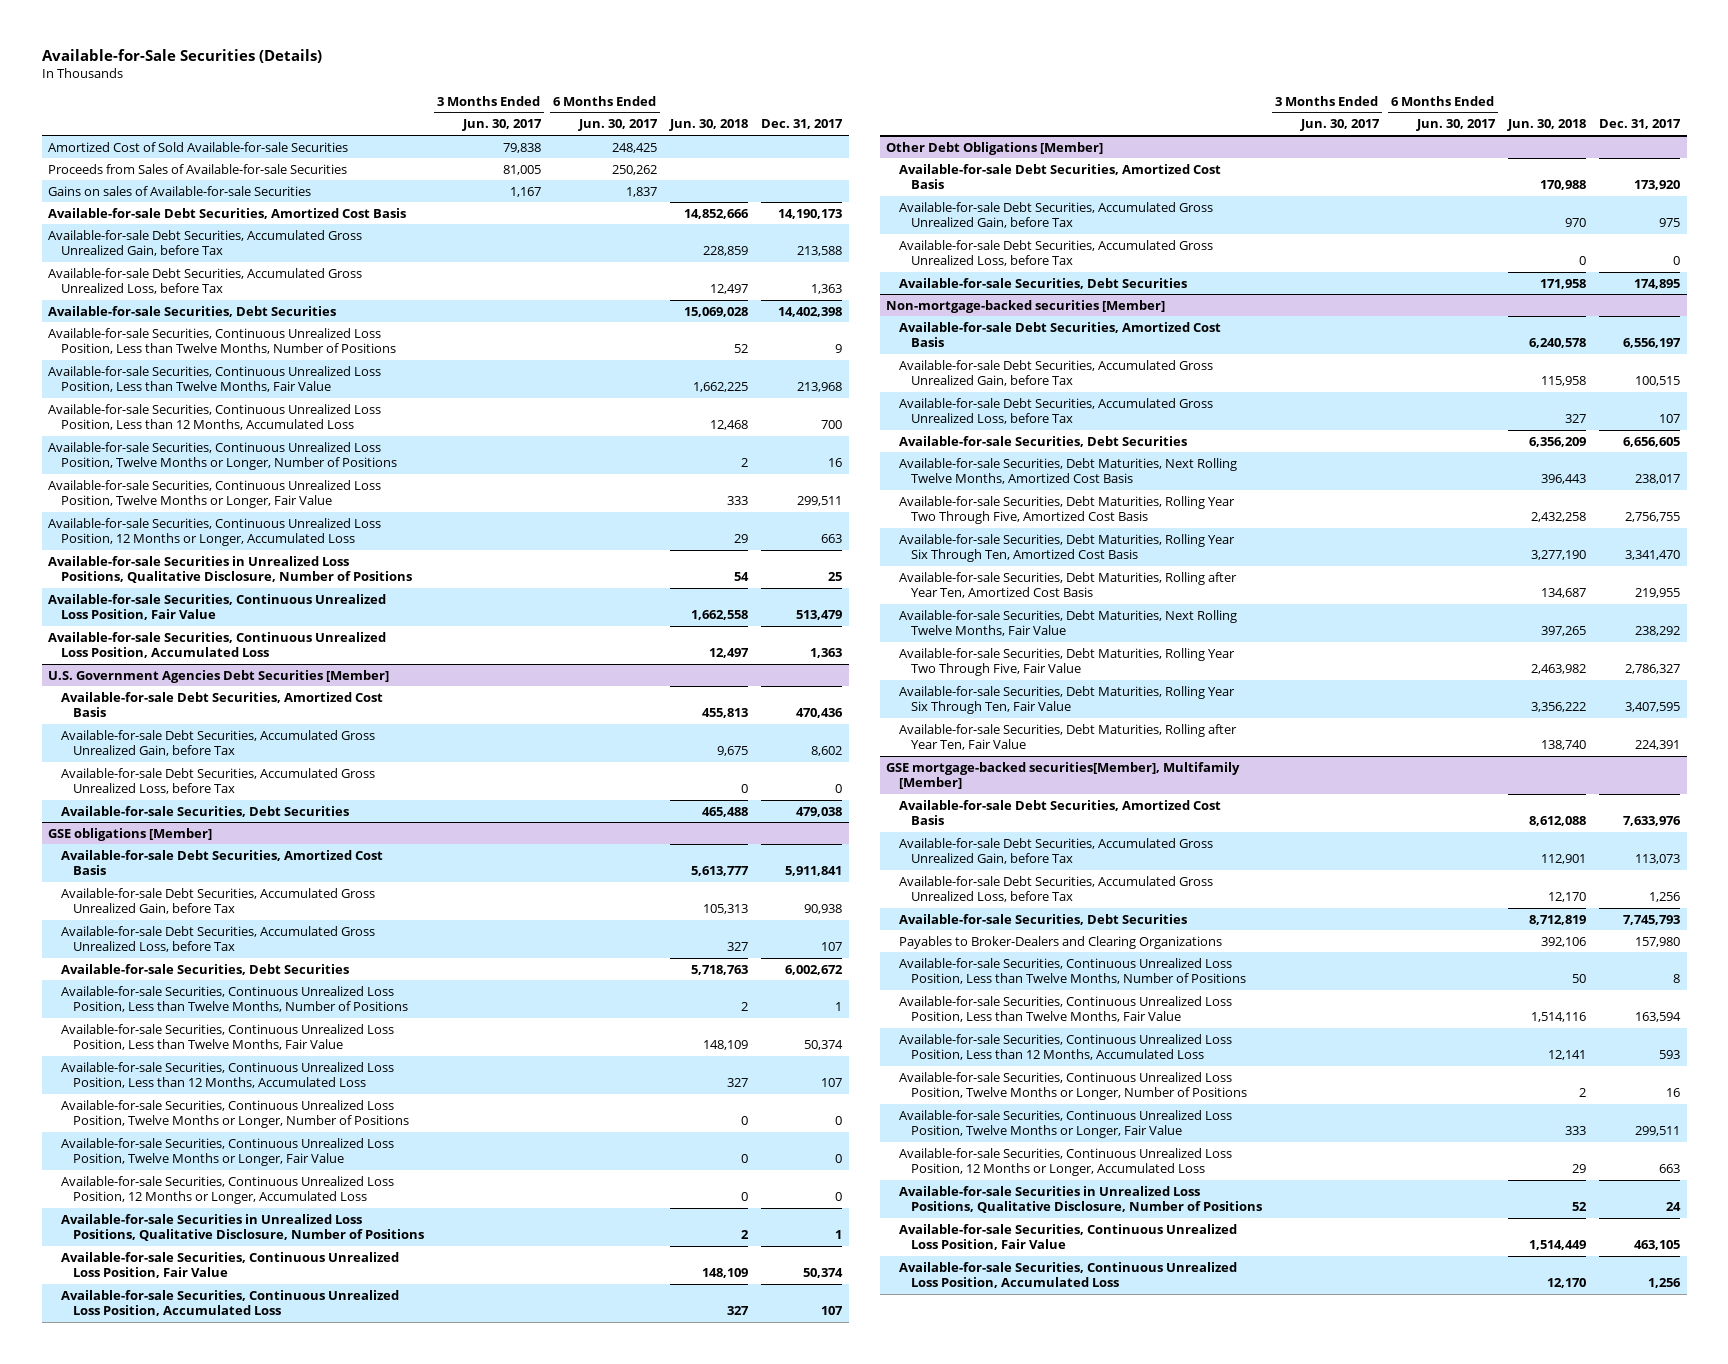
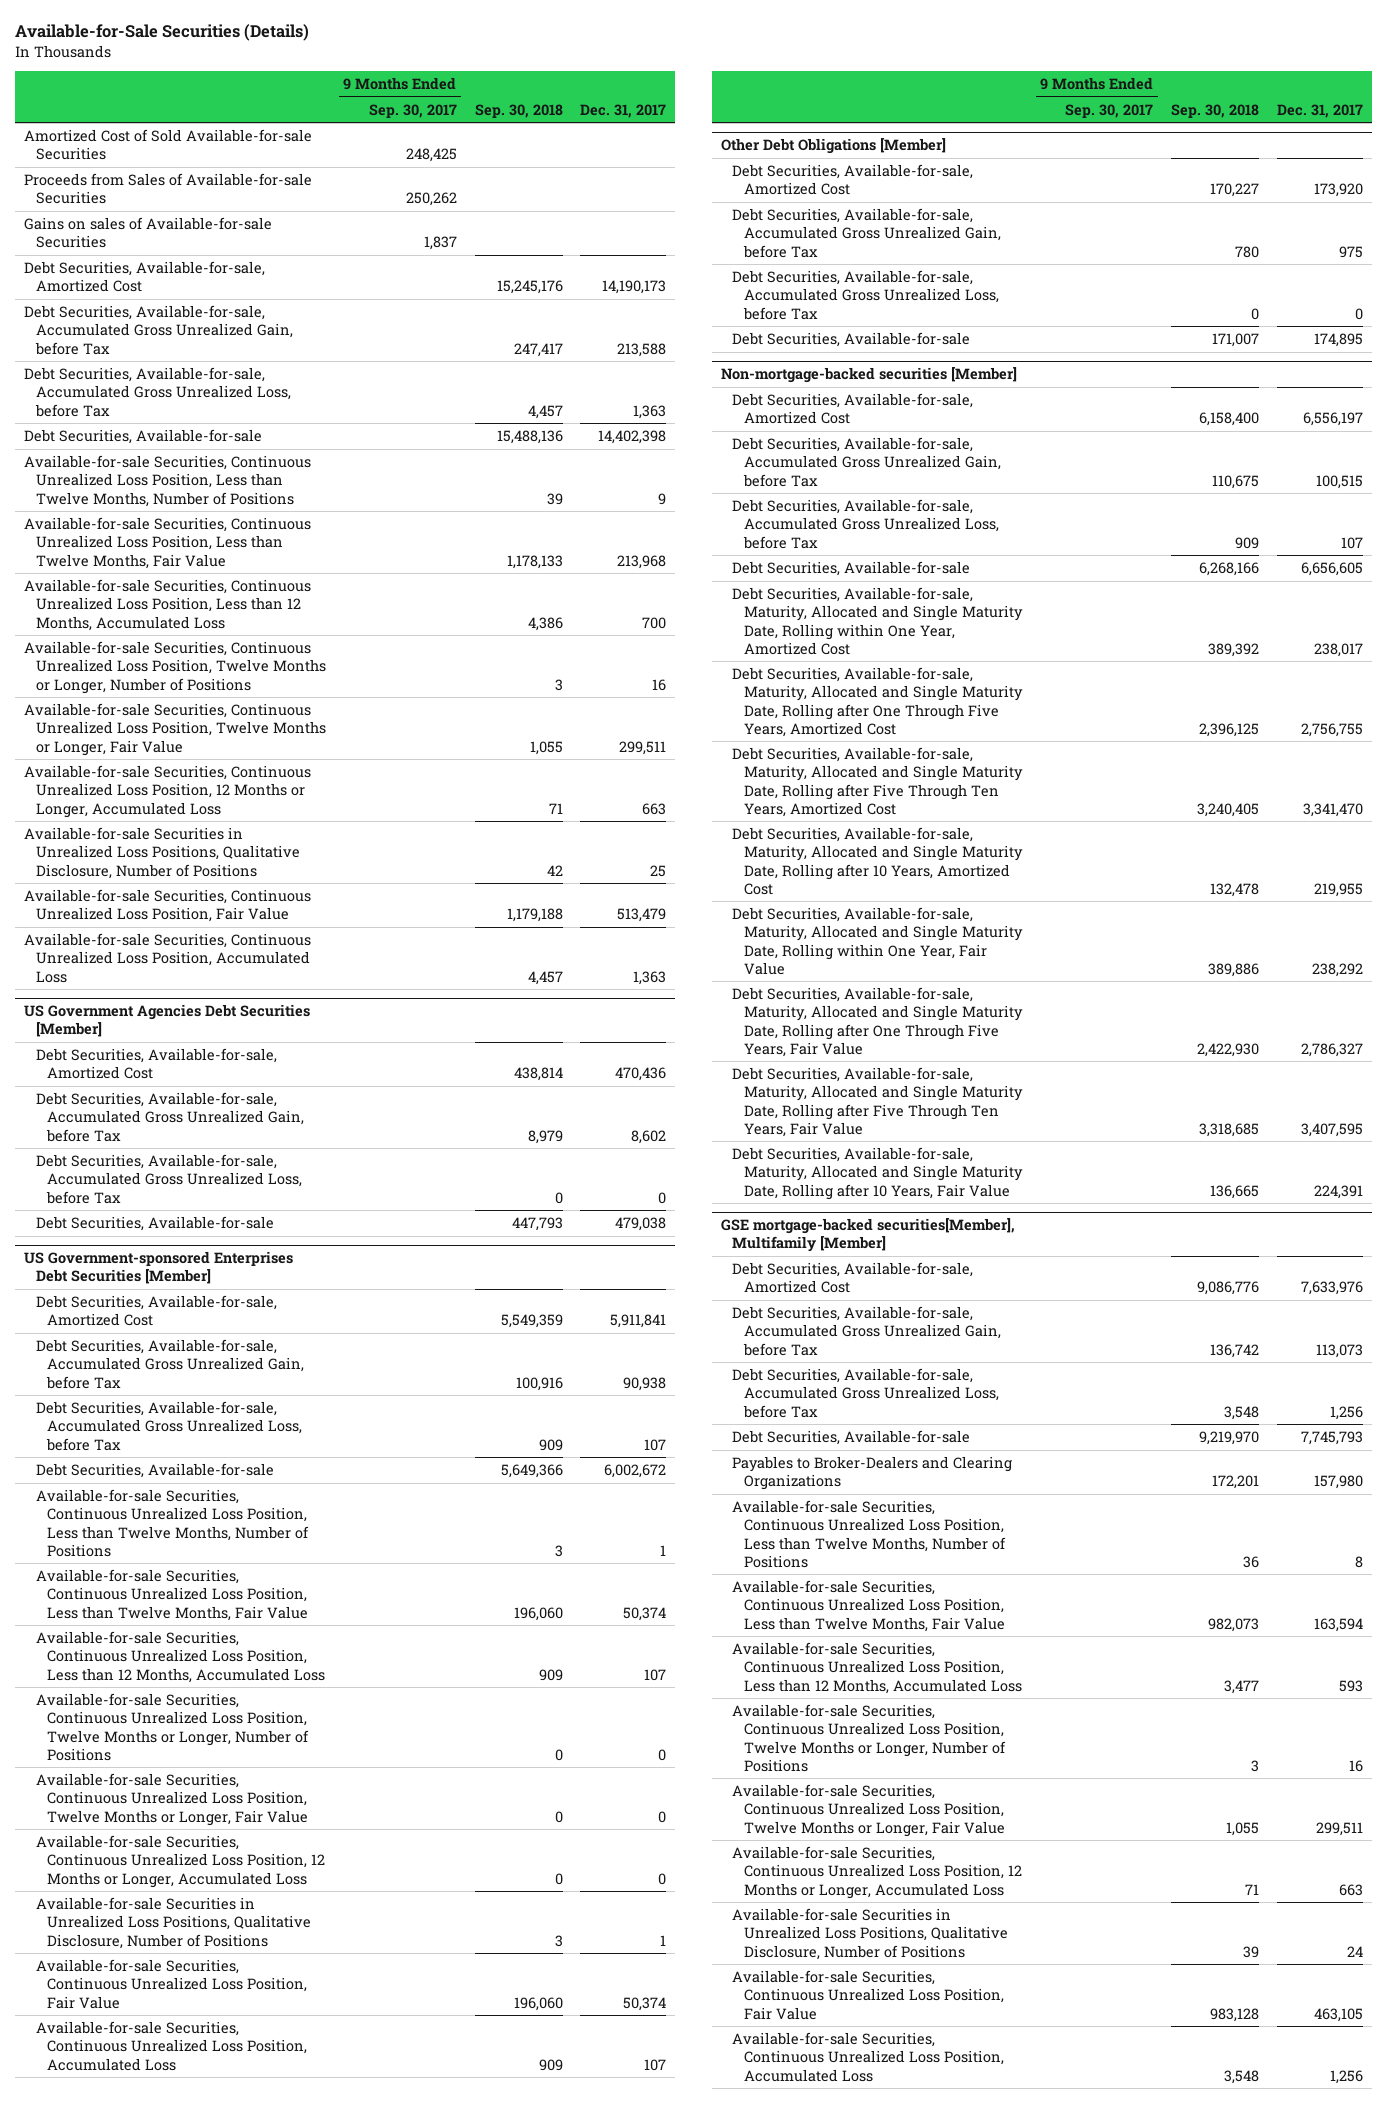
- | 3 Months Ended Jun. 30, 2017 | 6 Months Ended Jun. 30, 2017 | Jun. 30, 2018 | Dec. 31, 2017
+ | 9 Months Ended Sep. 30, 2017 | Sep. 30, 2018 | Dec. 31, 2017
- Available-for-sale Debt Securities, Amortized Cost Basis | | | 14,852,666 | 14,190,173
- Available-for-sale Debt Securities, Accumulated Gross Unrealized Gain, before Tax | | | 228,859 | 213,588
- Available-for-sale Debt Securities, Accumulated Gross Unrealized Loss, before Tax | | | 12,497 | 1,363
- Available-for-sale Securities, Debt Securities | | | 15,069,028 | 14,402,398
+ Debt Securities, Available-for-sale, Amortized Cost | | 15,245,176 | 14,190,173
+ Debt Securities, Available-for-sale, Accumulated Gross Unrealized Gain, before Tax | | 247,417 | 213,588
+ Debt Securities, Available-for-sale, Accumulated Gross Unrealized Loss, before Tax | | 4,457 | 1,363
+ Debt Securities, Available-for-sale | | 15,488,136 | 14,402,398
- U.S. Government Agencies Debt Securities [Member]
- Available-for-sale Debt Securities, Amortized Cost Basis | | | 455,813 | 470,436
- Available-for-sale Debt Securities, Accumulated Gross Unrealized Gain, before Tax | | | 9,675 | 8,602
- Available-for-sale Debt Securities, Accumulated Gross Unrealized Loss, before Tax | | | 0 | 0
- Available-for-sale Securities, Debt Securities | | | 465,488 | 479,038
- GSE obligations [Member]
- Available-for-sale Debt Securities, Amortized Cost Basis | | | 5,613,777 | 5,911,841
- Available-for-sale Debt Securities, Accumulated Gross Unrealized Gain, before Tax | | | 105,313 | 90,938
- Available-for-sale Debt Securities, Accumulated Gross Unrealized Loss, before Tax | | | 327 | 107
- Available-for-sale Securities, Debt Securities | | | 5,718,763 | 6,002,672
+ US Government Agencies Debt Securities [Member]
+ Debt Securities, Available-for-sale, Amortized Cost | | 438,814 | 470,436
+ Debt Securities, Available-for-sale, Accumulated Gross Unrealized Gain, before Tax | | 8,979 | 8,602
+ Debt Securities, Available-for-sale, Accumulated Gross Unrealized Loss, before Tax | | 0 | 0
+ Debt Securities, Available-for-sale | | 447,793 | 479,038
+ US Government-sponsored Enterprises Debt Securities [Member]
+ Debt Securities, Available-for-sale, Amortized Cost | | 5,549,359 | 5,911,841
+ Debt Securities, Available-for-sale, Accumulated Gross Unrealized Gain, before Tax | | 100,916 | 90,938
+ Debt Securities, Available-for-sale, Accumulated Gross Unrealized Loss, before Tax | | 909 | 107
+ Debt Securities, Available-for-sale | | 5,649,366 | 6,002,672
@ Other Debt Obligations [Member]
- Available-for-sale Debt Securities, Amortized Cost Basis | | | 170,988 | 173,920
- Available-for-sale Debt Securities, Accumulated Gross Unrealized Gain, before Tax | | | 970 | 975
- Available-for-sale Debt Securities, Accumulated Gross Unrealized Loss, before Tax | | | 0 | 0
- Available-for-sale Securities, Debt Securities | | | 171,958 | 174,895
+ Debt Securities, Available-for-sale, Amortized Cost | | 170,227 | 173,920
+ Debt Securities, Available-for-sale, Accumulated Gross Unrealized Gain, before Tax | | 780 | 975
+ Debt Securities, Available-for-sale, Accumulated Gross Unrealized Loss, before Tax | | 0 | 0
+ Debt Securities, Available-for-sale | | 171,007 | 174,895
@ Non-mortgage-backed securities [Member]
- Available-for-sale Debt Securities, Amortized Cost Basis | | | 6,240,578 | 6,556,197
- Available-for-sale Debt Securities, Accumulated Gross Unrealized Gain, before Tax | | | 115,958 | 100,515
- Available-for-sale Debt Securities, Accumulated Gross Unrealized Loss, before Tax | | | 327 | 107
- Available-for-sale Securities, Debt Securities | | | 6,356,209 | 6,656,605
- Available-for-sale Securities, Debt Maturities, Next Rolling Twelve Months, Amortized Cost Basis | | | 396,443 | 238,017
- Available-for-sale Securities, Debt Maturities, Rolling Year Two Through Five, Amortized Cost Basis | | | 2,432,258 | 2,756,755
- Available-for-sale Securities, Debt Maturities, Rolling Year Six Through Ten, Amortized Cost Basis | | | 3,277,190 | 3,341,470
- Available-for-sale Securities, Debt Maturities, Rolling after Year Ten, Amortized Cost Basis | | | 134,687 | 219,955
- Available-for-sale Securities, Debt Maturities, Next Rolling Twelve Months, Fair Value | | | 397,265 | 238,292
- Available-for-sale Securities, Debt Maturities, Rolling Year Two Through Five, Fair Value | | | 2,463,982 | 2,786,327
- Available-for-sale Securities, Debt Maturities, Rolling Year Six Through Ten, Fair Value | | | 3,356,222 | 3,407,595
- Available-for-sale Securities, Debt Maturities, Rolling after Year Ten, Fair Value | | | 138,740 | 224,391
+ Debt Securities, Available-for-sale, Amortized Cost | | 6,158,400 | 6,556,197
+ Debt Securities, Available-for-sale, Accumulated Gross Unrealized Gain, before Tax | | 110,675 | 100,515
+ Debt Securities, Available-for-sale, Accumulated Gross Unrealized Loss, before Tax | | 909 | 107
+ Debt Securities, Available-for-sale | | 6,268,166 | 6,656,605
+ Debt Securities, Available-for-sale, Maturity, Allocated and Single Maturity Date, Rolling within One Year, Amortized Cost | | 389,392 | 238,017
+ Debt Securities, Available-for-sale, Maturity, Allocated and Single Maturity Date, Rolling after One Through Five Years, Amortized Cost | | 2,396,125 | 2,756,755
+ Debt Securities, Available-for-sale, Maturity, Allocated and Single Maturity Date, Rolling after Five Through Ten Years, Amortized Cost | | 3,240,405 | 3,341,470
+ Debt Securities, Available-for-sale, Maturity, Allocated and Single Maturity Date, Rolling after 10 Years, Amortized Cost | | 132,478 | 219,955
+ Debt Securities, Available-for-sale, Maturity, Allocated and Single Maturity Date, Rolling within One Year, Fair Value | | 389,886 | 238,292
+ Debt Securities, Available-for-sale, Maturity, Allocated and Single Maturity Date, Rolling after One Through Five Years, Fair Value | | 2,422,930 | 2,786,327
+ Debt Securities, Available-for-sale, Maturity, Allocated and Single Maturity Date, Rolling after Five Through Ten Years, Fair Value | | 3,318,685 | 3,407,595
+ Debt Securities, Available-for-sale, Maturity, Allocated and Single Maturity Date, Rolling after 10 Years, Fair Value | | 136,665 | 224,391
@ GSE mortgage-backed securities[Member], Multifamily [Member]
- Available-for-sale Debt Securities, Amortized Cost Basis | | | 8,612,088 | 7,633,976
- Available-for-sale Debt Securities, Accumulated Gross Unrealized Gain, before Tax | | | 112,901 | 113,073
- Available-for-sale Debt Securities, Accumulated Gross Unrealized Loss, before Tax | | | 12,170 | 1,256
- Available-for-sale Securities, Debt Securities | | | 8,712,819 | 7,745,793
+ Debt Securities, Available-for-sale, Amortized Cost | | 9,086,776 | 7,633,976
+ Debt Securities, Available-for-sale, Accumulated Gross Unrealized Gain, before Tax | | 136,742 | 113,073
+ Debt Securities, Available-for-sale, Accumulated Gross Unrealized Loss, before Tax | | 3,548 | 1,256
+ Debt Securities, Available-for-sale | | 9,219,970 | 7,745,793

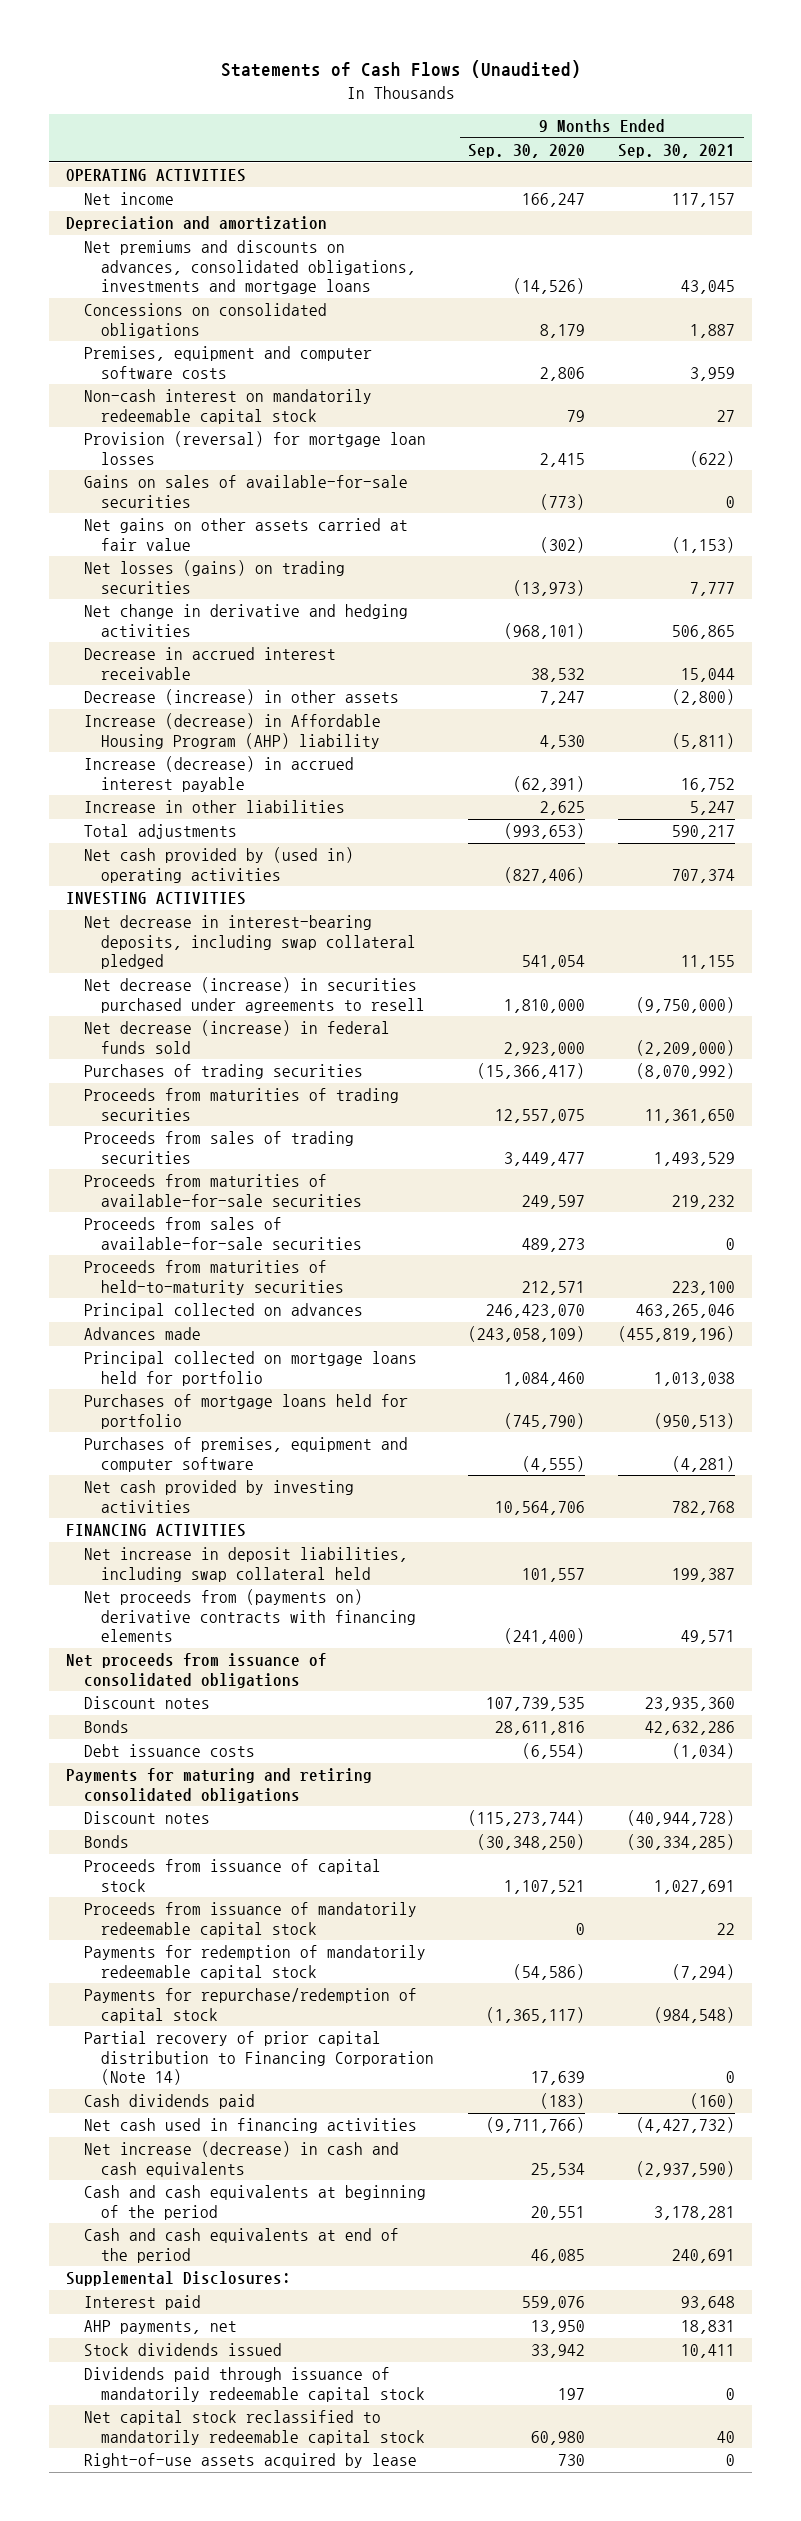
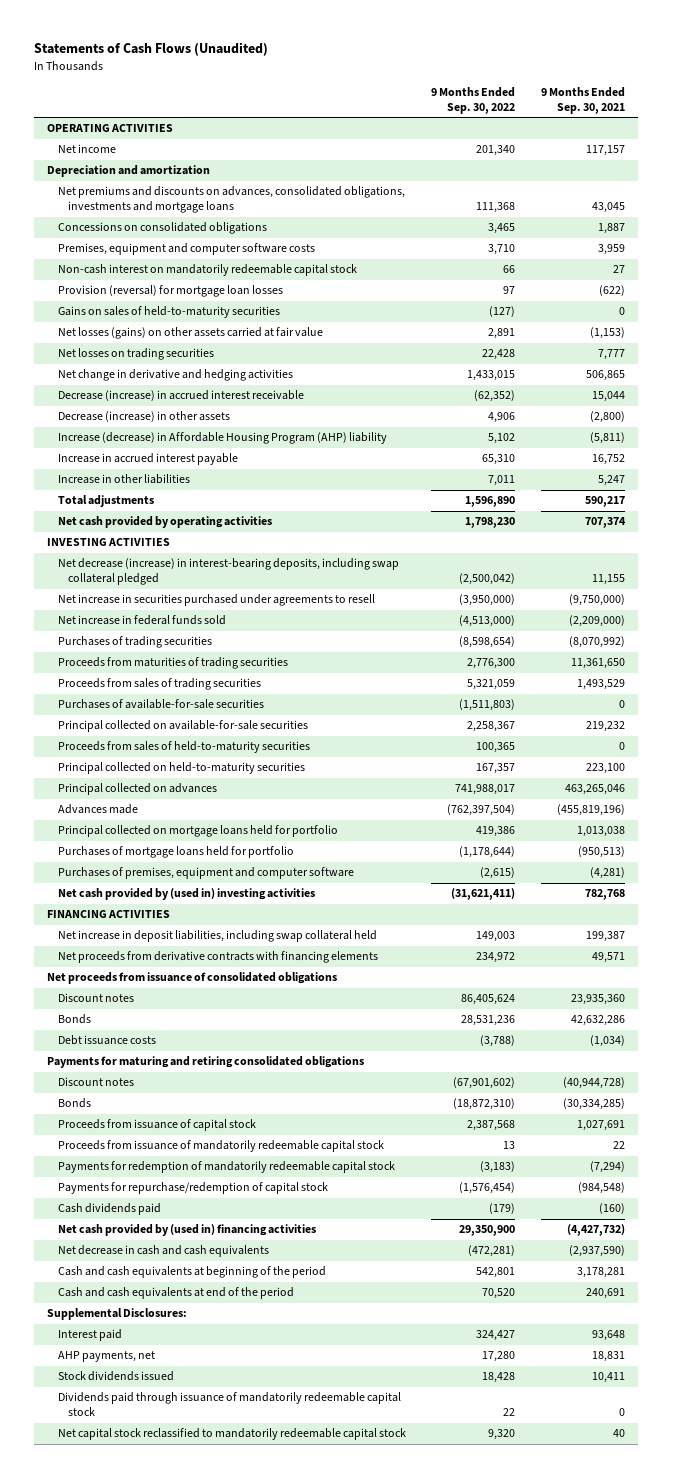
- | 9 Months Ended Sep. 30, 2020 | 9 Months Ended Sep. 30, 2021
+ | 9 Months Ended Sep. 30, 2022 | 9 Months Ended Sep. 30, 2021
- Gains on sales of available-for-sale securities | (773) | 0
- Net gains on other assets carried at fair value | (302) | (1,153)
- Net losses (gains) on trading securities | (13,973) | 7,777
+ Gains on sales of held-to-maturity securities | (127) | 0
+ Net losses (gains) on other assets carried at fair value | 2,891 | (1,153)
+ Net losses on trading securities | 22,428 | 7,777
- Decrease in accrued interest receivable | 38,532 | 15,044
+ Decrease (increase) in accrued interest receivable | (62,352) | 15,044
- Increase (decrease) in accrued interest payable | (62,391) | 16,752
+ Increase in accrued interest payable | 65,310 | 16,752
- Net cash provided by (used in) operating activities | (827,406) | 707,374
+ Net cash provided by operating activities | 1,798,230 | 707,374
- Net decrease in interest-bearing deposits, including swap collateral pledged | 541,054 | 11,155
- Net decrease (increase) in securities purchased under agreements to resell | 1,810,000 | (9,750,000)
- Net decrease (increase) in federal funds sold | 2,923,000 | (2,209,000)
+ Net decrease (increase) in interest-bearing deposits, including swap collateral pledged | (2,500,042) | 11,155
+ Net increase in securities purchased under agreements to resell | (3,950,000) | (9,750,000)
+ Net increase in federal funds sold | (4,513,000) | (2,209,000)
- Proceeds from maturities of available-for-sale securities | 249,597 | 219,232
- Proceeds from sales of available-for-sale securities | 489,273 | 0
- Proceeds from maturities of held-to-maturity securities | 212,571 | 223,100
+ Purchases of available-for-sale securities | (1,511,803) | 0
+ Principal collected on available-for-sale securities | 2,258,367 | 219,232
+ Proceeds from sales of held-to-maturity securities | 100,365 | 0
+ Principal collected on held-to-maturity securities | 167,357 | 223,100
- Net cash provided by investing activities | 10,564,706 | 782,768
+ Net cash provided by (used in) investing activities | (31,621,411) | 782,768
- Net proceeds from (payments on) derivative contracts with financing elements | (241,400) | 49,571
+ Net proceeds from derivative contracts with financing elements | 234,972 | 49,571
- Partial recovery of prior capital distribution to Financing Corporation (Note 14) | 17,639 | 0
- Net cash used in financing activities | (9,711,766) | (4,427,732)
- Net increase (decrease) in cash and cash equivalents | 25,534 | (2,937,590)
+ Net cash provided by (used in) financing activities | 29,350,900 | (4,427,732)
+ Net decrease in cash and cash equivalents | (472,281) | (2,937,590)
- Right-of-use assets acquired by lease | 730 | 0

